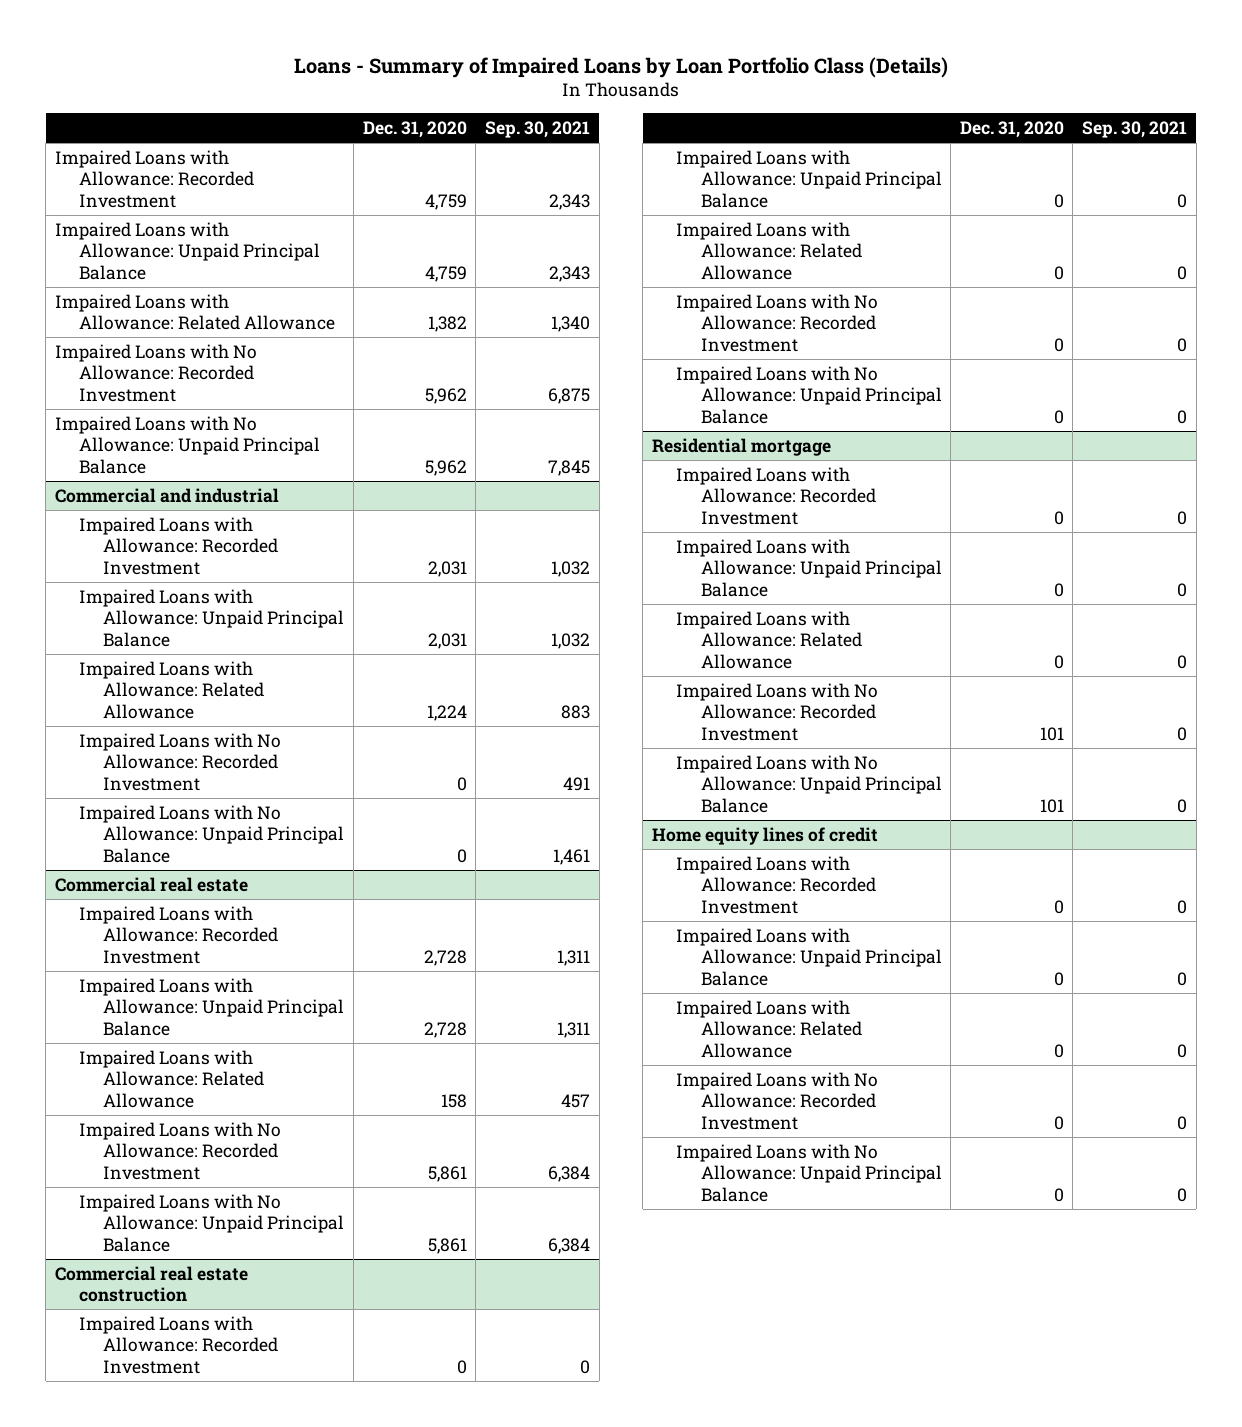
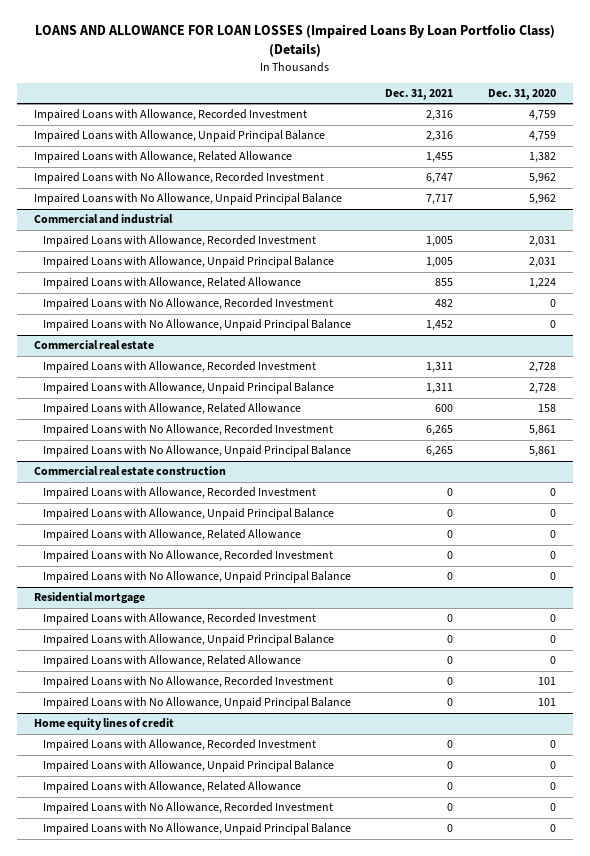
- Loans - Summary of Impaired Loans by Loan Portfolio Class (Details)
+ LOANS AND ALLOWANCE FOR LOAN LOSSES (Impaired Loans By Loan Portfolio Class) (Details)
- | Dec. 31, 2020 | Sep. 30, 2021
+ | Dec. 31, 2021 | Dec. 31, 2020
- Impaired Loans with Allowance: Recorded Investment | 4,759 | 2,343
- Impaired Loans with Allowance: Unpaid Principal Balance | 4,759 | 2,343
- Impaired Loans with Allowance: Related Allowance | 1,382 | 1,340
- Impaired Loans with No Allowance: Recorded Investment | 5,962 | 6,875
- Impaired Loans with No Allowance: Unpaid Principal Balance | 5,962 | 7,845
+ Impaired Loans with Allowance, Recorded Investment | 2,316 | 4,759
+ Impaired Loans with Allowance, Unpaid Principal Balance | 2,316 | 4,759
+ Impaired Loans with Allowance, Related Allowance | 1,455 | 1,382
+ Impaired Loans with No Allowance, Recorded Investment | 6,747 | 5,962
+ Impaired Loans with No Allowance, Unpaid Principal Balance | 7,717 | 5,962
@ Commercial and industrial
- Impaired Loans with Allowance: Recorded Investment | 2,031 | 1,032
- Impaired Loans with Allowance: Unpaid Principal Balance | 2,031 | 1,032
- Impaired Loans with Allowance: Related Allowance | 1,224 | 883
- Impaired Loans with No Allowance: Recorded Investment | 0 | 491
- Impaired Loans with No Allowance: Unpaid Principal Balance | 0 | 1,461
+ Impaired Loans with Allowance, Recorded Investment | 1,005 | 2,031
+ Impaired Loans with Allowance, Unpaid Principal Balance | 1,005 | 2,031
+ Impaired Loans with Allowance, Related Allowance | 855 | 1,224
+ Impaired Loans with No Allowance, Recorded Investment | 482 | 0
+ Impaired Loans with No Allowance, Unpaid Principal Balance | 1,452 | 0
@ Commercial real estate
- Impaired Loans with Allowance: Recorded Investment | 2,728 | 1,311
- Impaired Loans with Allowance: Unpaid Principal Balance | 2,728 | 1,311
- Impaired Loans with Allowance: Related Allowance | 158 | 457
- Impaired Loans with No Allowance: Recorded Investment | 5,861 | 6,384
- Impaired Loans with No Allowance: Unpaid Principal Balance | 5,861 | 6,384
+ Impaired Loans with Allowance, Recorded Investment | 1,311 | 2,728
+ Impaired Loans with Allowance, Unpaid Principal Balance | 1,311 | 2,728
+ Impaired Loans with Allowance, Related Allowance | 600 | 158
+ Impaired Loans with No Allowance, Recorded Investment | 6,265 | 5,861
+ Impaired Loans with No Allowance, Unpaid Principal Balance | 6,265 | 5,861
@ Commercial real estate construction
- Impaired Loans with Allowance: Recorded Investment | 0 | 0
- Impaired Loans with Allowance: Unpaid Principal Balance | 0 | 0
- Impaired Loans with Allowance: Related Allowance | 0 | 0
- Impaired Loans with No Allowance: Recorded Investment | 0 | 0
- Impaired Loans with No Allowance: Unpaid Principal Balance | 0 | 0
+ Impaired Loans with Allowance, Recorded Investment | 0 | 0
+ Impaired Loans with Allowance, Unpaid Principal Balance | 0 | 0
+ Impaired Loans with Allowance, Related Allowance | 0 | 0
+ Impaired Loans with No Allowance, Recorded Investment | 0 | 0
+ Impaired Loans with No Allowance, Unpaid Principal Balance | 0 | 0
@ Residential mortgage
- Impaired Loans with Allowance: Recorded Investment | 0 | 0
- Impaired Loans with Allowance: Unpaid Principal Balance | 0 | 0
- Impaired Loans with Allowance: Related Allowance | 0 | 0
- Impaired Loans with No Allowance: Recorded Investment | 101 | 0
- Impaired Loans with No Allowance: Unpaid Principal Balance | 101 | 0
+ Impaired Loans with Allowance, Recorded Investment | 0 | 0
+ Impaired Loans with Allowance, Unpaid Principal Balance | 0 | 0
+ Impaired Loans with Allowance, Related Allowance | 0 | 0
+ Impaired Loans with No Allowance, Recorded Investment | 0 | 101
+ Impaired Loans with No Allowance, Unpaid Principal Balance | 0 | 101
@ Home equity lines of credit
- Impaired Loans with Allowance: Recorded Investment | 0 | 0
- Impaired Loans with Allowance: Unpaid Principal Balance | 0 | 0
- Impaired Loans with Allowance: Related Allowance | 0 | 0
- Impaired Loans with No Allowance: Recorded Investment | 0 | 0
- Impaired Loans with No Allowance: Unpaid Principal Balance | 0 | 0
+ Impaired Loans with Allowance, Recorded Investment | 0 | 0
+ Impaired Loans with Allowance, Unpaid Principal Balance | 0 | 0
+ Impaired Loans with Allowance, Related Allowance | 0 | 0
+ Impaired Loans with No Allowance, Recorded Investment | 0 | 0
+ Impaired Loans with No Allowance, Unpaid Principal Balance | 0 | 0

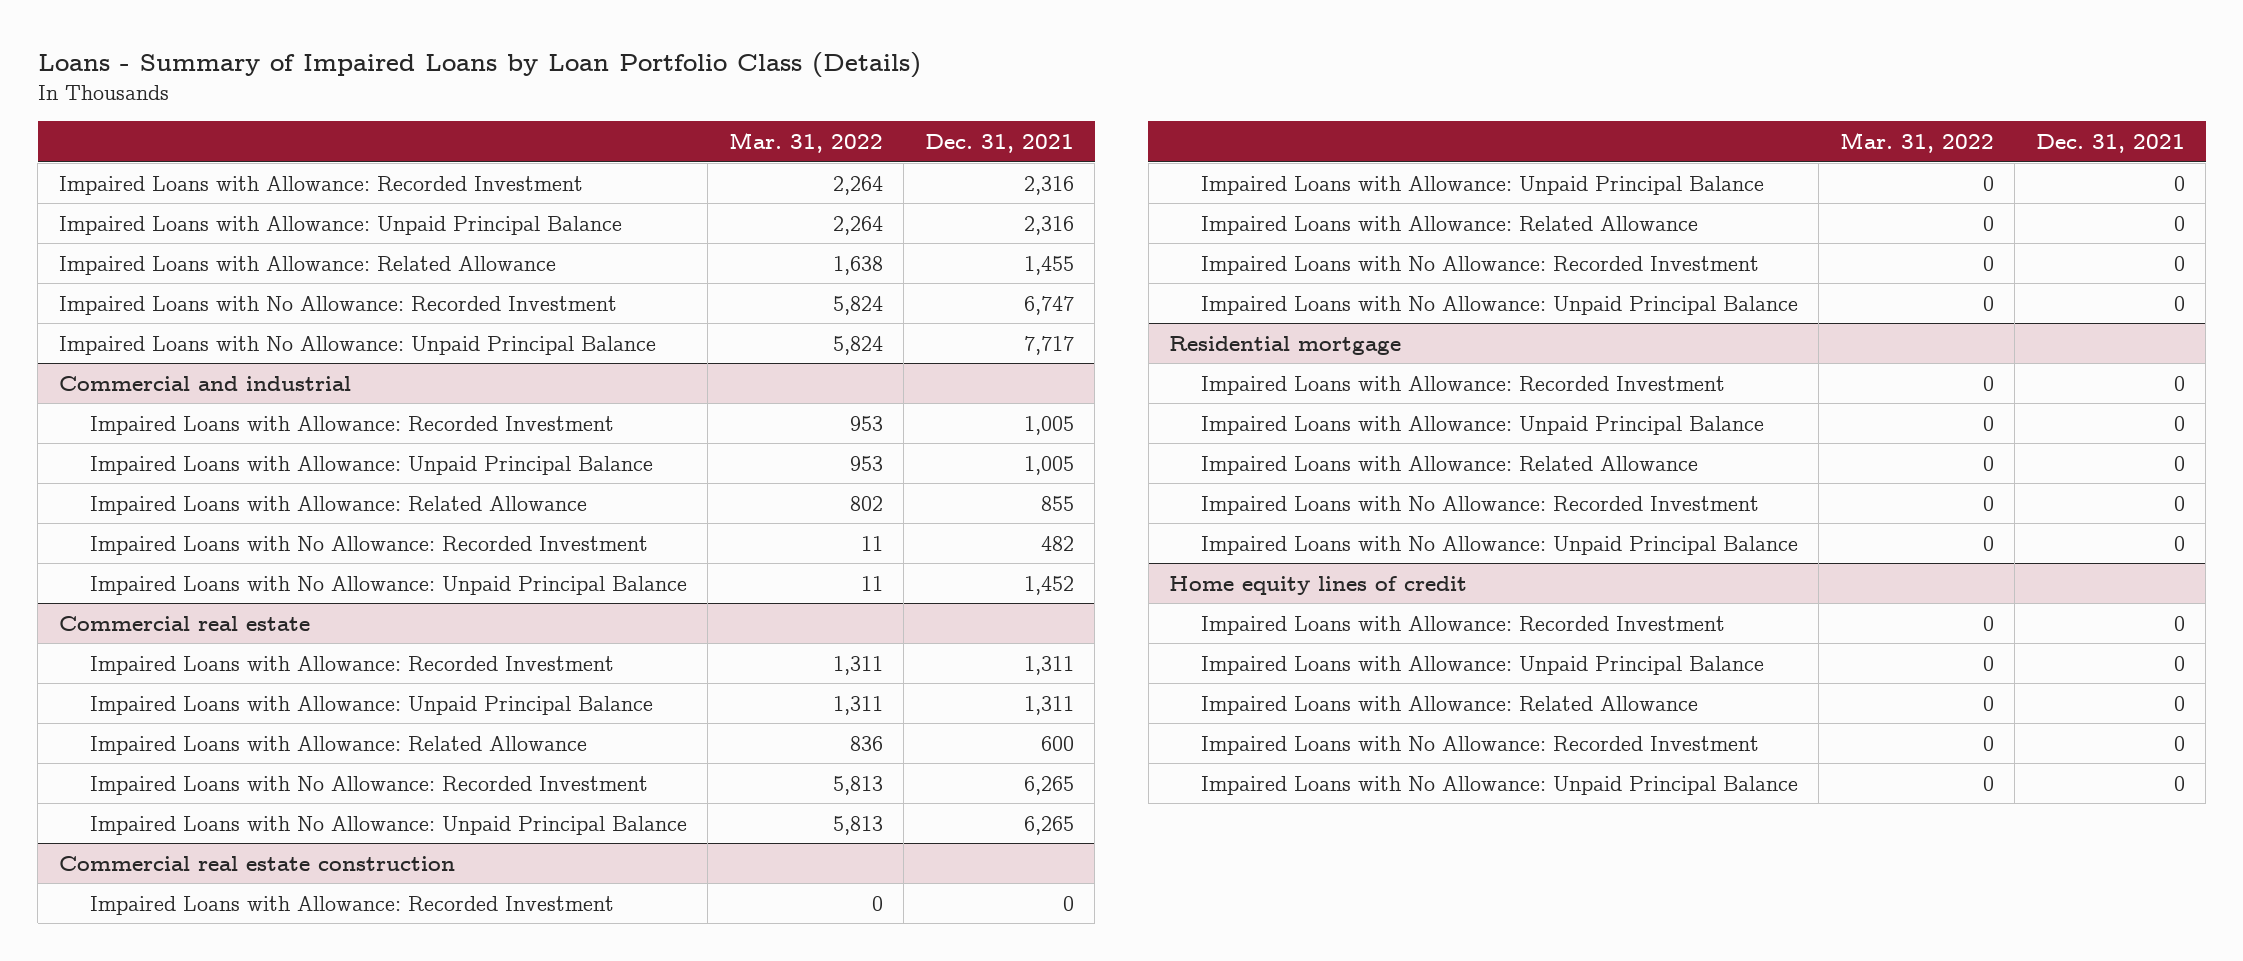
- LOANS AND ALLOWANCE FOR LOAN LOSSES (Impaired Loans By Loan Portfolio Class) (Details)
+ Loans - Summary of Impaired Loans by Loan Portfolio Class (Details)
- | Dec. 31, 2021 | Dec. 31, 2020
+ | Mar. 31, 2022 | Dec. 31, 2021
- Impaired Loans with Allowance, Recorded Investment | 2,316 | 4,759
- Impaired Loans with Allowance, Unpaid Principal Balance | 2,316 | 4,759
- Impaired Loans with Allowance, Related Allowance | 1,455 | 1,382
- Impaired Loans with No Allowance, Recorded Investment | 6,747 | 5,962
- Impaired Loans with No Allowance, Unpaid Principal Balance | 7,717 | 5,962
+ Impaired Loans with Allowance: Recorded Investment | 2,264 | 2,316
+ Impaired Loans with Allowance: Unpaid Principal Balance | 2,264 | 2,316
+ Impaired Loans with Allowance: Related Allowance | 1,638 | 1,455
+ Impaired Loans with No Allowance: Recorded Investment | 5,824 | 6,747
+ Impaired Loans with No Allowance: Unpaid Principal Balance | 5,824 | 7,717
@ Commercial and industrial
- Impaired Loans with Allowance, Recorded Investment | 1,005 | 2,031
- Impaired Loans with Allowance, Unpaid Principal Balance | 1,005 | 2,031
- Impaired Loans with Allowance, Related Allowance | 855 | 1,224
- Impaired Loans with No Allowance, Recorded Investment | 482 | 0
- Impaired Loans with No Allowance, Unpaid Principal Balance | 1,452 | 0
+ Impaired Loans with Allowance: Recorded Investment | 953 | 1,005
+ Impaired Loans with Allowance: Unpaid Principal Balance | 953 | 1,005
+ Impaired Loans with Allowance: Related Allowance | 802 | 855
+ Impaired Loans with No Allowance: Recorded Investment | 11 | 482
+ Impaired Loans with No Allowance: Unpaid Principal Balance | 11 | 1,452
@ Commercial real estate
- Impaired Loans with Allowance, Recorded Investment | 1,311 | 2,728
- Impaired Loans with Allowance, Unpaid Principal Balance | 1,311 | 2,728
- Impaired Loans with Allowance, Related Allowance | 600 | 158
- Impaired Loans with No Allowance, Recorded Investment | 6,265 | 5,861
- Impaired Loans with No Allowance, Unpaid Principal Balance | 6,265 | 5,861
+ Impaired Loans with Allowance: Recorded Investment | 1,311 | 1,311
+ Impaired Loans with Allowance: Unpaid Principal Balance | 1,311 | 1,311
+ Impaired Loans with Allowance: Related Allowance | 836 | 600
+ Impaired Loans with No Allowance: Recorded Investment | 5,813 | 6,265
+ Impaired Loans with No Allowance: Unpaid Principal Balance | 5,813 | 6,265
@ Commercial real estate construction
- Impaired Loans with Allowance, Recorded Investment | 0 | 0
- Impaired Loans with Allowance, Unpaid Principal Balance | 0 | 0
- Impaired Loans with Allowance, Related Allowance | 0 | 0
- Impaired Loans with No Allowance, Recorded Investment | 0 | 0
- Impaired Loans with No Allowance, Unpaid Principal Balance | 0 | 0
+ Impaired Loans with Allowance: Recorded Investment | 0 | 0
+ Impaired Loans with Allowance: Unpaid Principal Balance | 0 | 0
+ Impaired Loans with Allowance: Related Allowance | 0 | 0
+ Impaired Loans with No Allowance: Recorded Investment | 0 | 0
+ Impaired Loans with No Allowance: Unpaid Principal Balance | 0 | 0
@ Residential mortgage
- Impaired Loans with Allowance, Recorded Investment | 0 | 0
- Impaired Loans with Allowance, Unpaid Principal Balance | 0 | 0
- Impaired Loans with Allowance, Related Allowance | 0 | 0
- Impaired Loans with No Allowance, Recorded Investment | 0 | 101
- Impaired Loans with No Allowance, Unpaid Principal Balance | 0 | 101
+ Impaired Loans with Allowance: Recorded Investment | 0 | 0
+ Impaired Loans with Allowance: Unpaid Principal Balance | 0 | 0
+ Impaired Loans with Allowance: Related Allowance | 0 | 0
+ Impaired Loans with No Allowance: Recorded Investment | 0 | 0
+ Impaired Loans with No Allowance: Unpaid Principal Balance | 0 | 0
@ Home equity lines of credit
- Impaired Loans with Allowance, Recorded Investment | 0 | 0
- Impaired Loans with Allowance, Unpaid Principal Balance | 0 | 0
- Impaired Loans with Allowance, Related Allowance | 0 | 0
- Impaired Loans with No Allowance, Recorded Investment | 0 | 0
- Impaired Loans with No Allowance, Unpaid Principal Balance | 0 | 0
+ Impaired Loans with Allowance: Recorded Investment | 0 | 0
+ Impaired Loans with Allowance: Unpaid Principal Balance | 0 | 0
+ Impaired Loans with Allowance: Related Allowance | 0 | 0
+ Impaired Loans with No Allowance: Recorded Investment | 0 | 0
+ Impaired Loans with No Allowance: Unpaid Principal Balance | 0 | 0

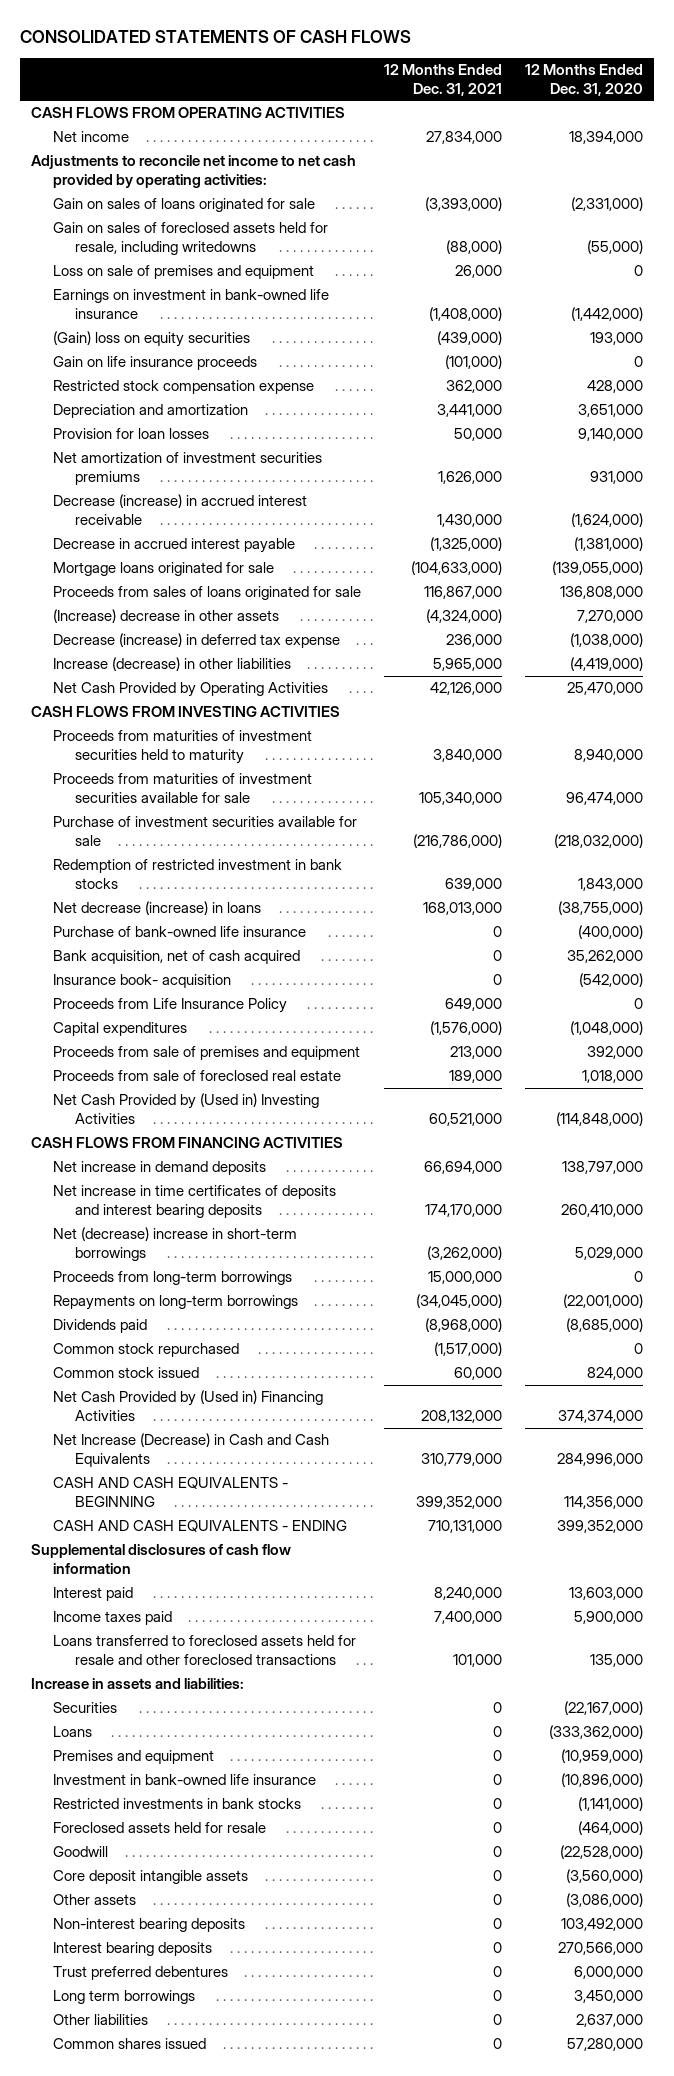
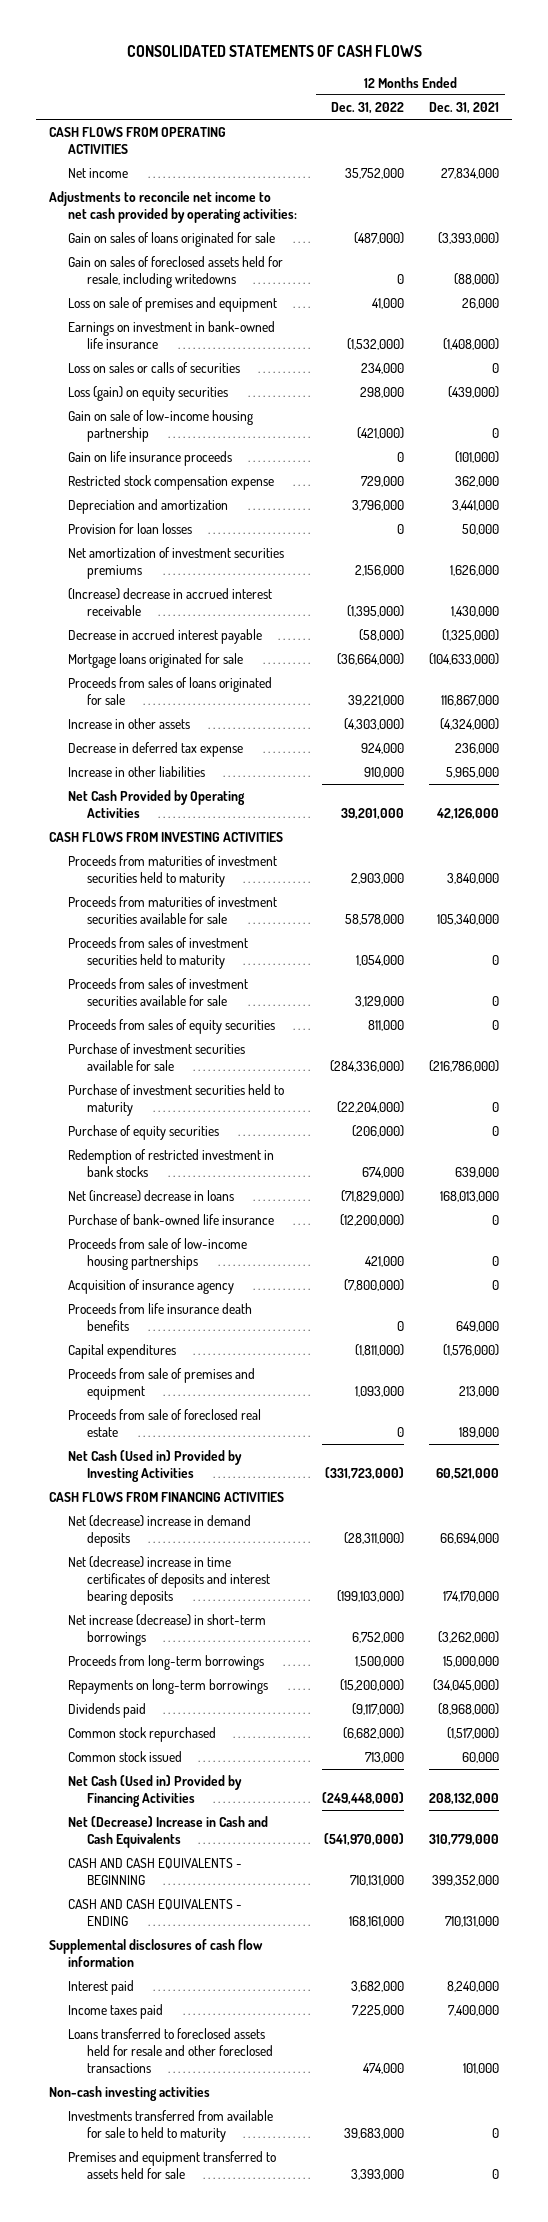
- | 12 Months Ended Dec. 31, 2021 | 12 Months Ended Dec. 31, 2020
+ | 12 Months Ended Dec. 31, 2022 | 12 Months Ended Dec. 31, 2021
- (Gain) loss on equity securities | (439,000) | 193,000
+ Loss on sales or calls of securities | 234,000 | 0
+ Loss (gain) on equity securities | 298,000 | (439,000)
+ Gain on sale of low-income housing partnership | (421,000) | 0
- Decrease (increase) in accrued interest receivable | 1,430,000 | (1,624,000)
+ (Increase) decrease in accrued interest receivable | (1,395,000) | 1,430,000
- (Increase) decrease in other assets | (4,324,000) | 7,270,000
- Decrease (increase) in deferred tax expense | 236,000 | (1,038,000)
- Increase (decrease) in other liabilities | 5,965,000 | (4,419,000)
+ Increase in other assets | (4,303,000) | (4,324,000)
+ Decrease in deferred tax expense | 924,000 | 236,000
+ Increase in other liabilities | 910,000 | 5,965,000
+ Proceeds from sales of investment securities held to maturity | 1,054,000 | 0
+ Proceeds from sales of investment securities available for sale | 3,129,000 | 0
+ Proceeds from sales of equity securities | 811,000 | 0
+ Purchase of investment securities held to maturity | (22,204,000) | 0
+ Purchase of equity securities | (206,000) | 0
- Net decrease (increase) in loans | 168,013,000 | (38,755,000)
+ Net (increase) decrease in loans | (71,829,000) | 168,013,000
- Bank acquisition, net of cash acquired | 0 | 35,262,000
- Insurance book- acquisition | 0 | (542,000)
- Proceeds from Life Insurance Policy | 649,000 | 0
+ Proceeds from sale of low-income housing partnerships | 421,000 | 0
+ Acquisition of insurance agency | (7,800,000) | 0
+ Proceeds from life insurance death benefits | 0 | 649,000
- Net Cash Provided by (Used in) Investing Activities | 60,521,000 | (114,848,000)
+ Net Cash (Used in) Provided by Investing Activities | (331,723,000) | 60,521,000
- Net increase in demand deposits | 66,694,000 | 138,797,000
- Net increase in time certificates of deposits and interest bearing deposits | 174,170,000 | 260,410,000
- Net (decrease) increase in short-term borrowings | (3,262,000) | 5,029,000
+ Net (decrease) increase in demand deposits | (28,311,000) | 66,694,000
+ Net (decrease) increase in time certificates of deposits and interest bearing deposits | (199,103,000) | 174,170,000
+ Net increase (decrease) in short-term borrowings | 6,752,000 | (3,262,000)
- Net Cash Provided by (Used in) Financing Activities | 208,132,000 | 374,374,000
- Net Increase (Decrease) in Cash and Cash Equivalents | 310,779,000 | 284,996,000
+ Net Cash (Used in) Provided by Financing Activities | (249,448,000) | 208,132,000
+ Net (Decrease) Increase in Cash and Cash Equivalents | (541,970,000) | 310,779,000
- Increase in assets and liabilities:
- Securities | 0 | (22,167,000)
- Loans | 0 | (333,362,000)
- Premises and equipment | 0 | (10,959,000)
- Investment in bank-owned life insurance | 0 | (10,896,000)
- Restricted investments in bank stocks | 0 | (1,141,000)
- Foreclosed assets held for resale | 0 | (464,000)
- Goodwill | 0 | (22,528,000)
- Core deposit intangible assets | 0 | (3,560,000)
- Other assets | 0 | (3,086,000)
- Non-interest bearing deposits | 0 | 103,492,000
- Interest bearing deposits | 0 | 270,566,000
- Trust preferred debentures | 0 | 6,000,000
- Long term borrowings | 0 | 3,450,000
- Other liabilities | 0 | 2,637,000
- Common shares issued | 0 | 57,280,000
+ Non-cash investing activities
+ Investments transferred from available for sale to held to maturity | 39,683,000 | 0
+ Premises and equipment transferred to assets held for sale | 3,393,000 | 0

